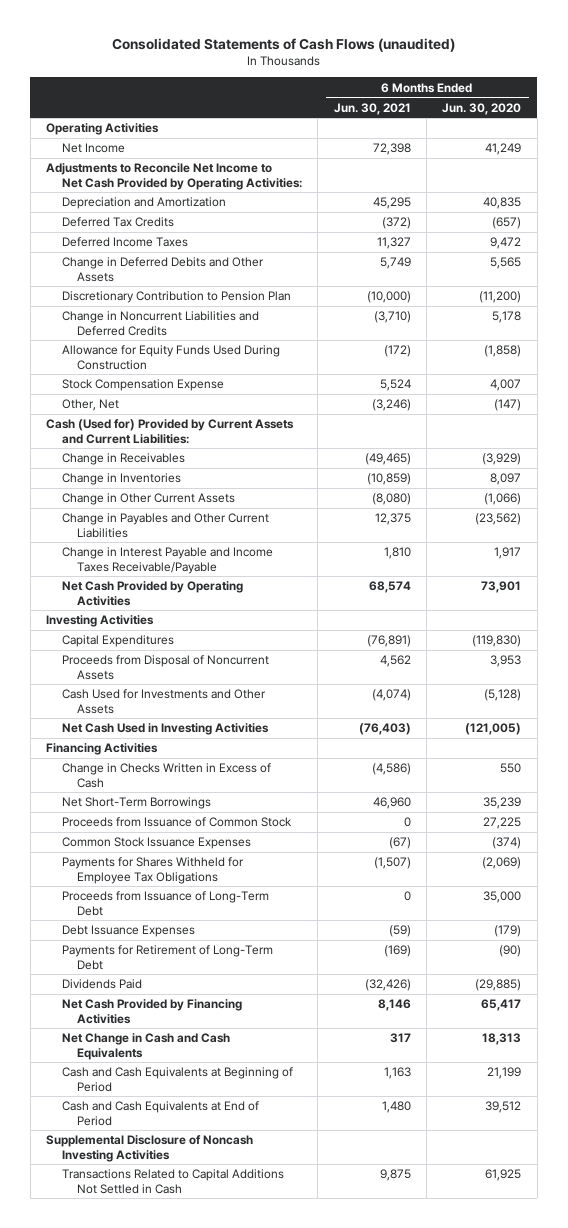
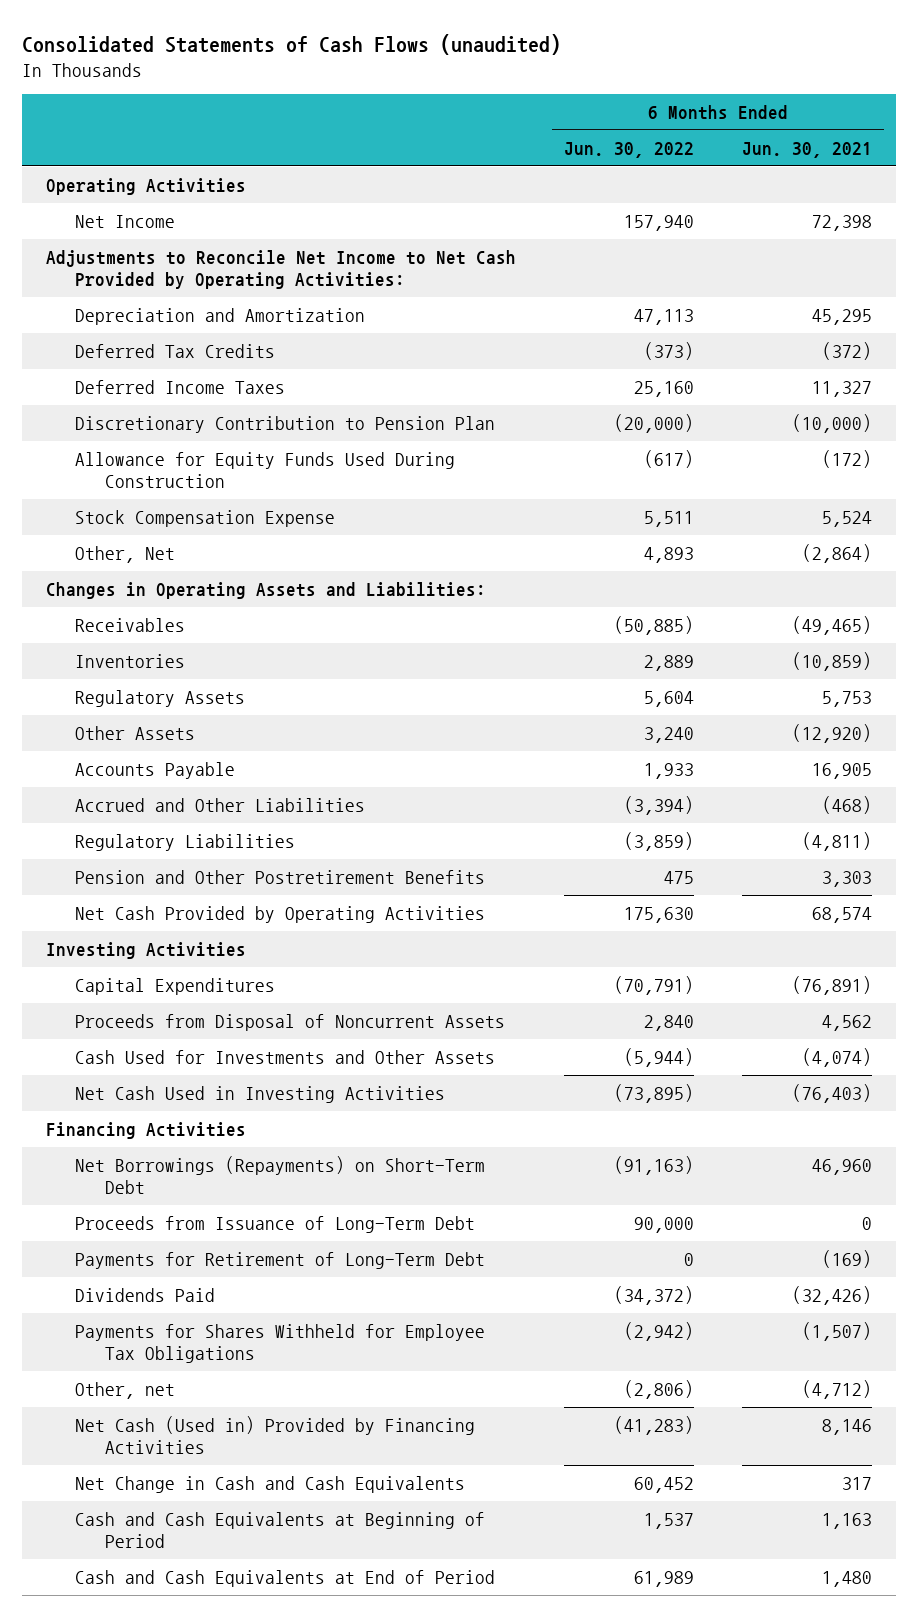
- | 6 Months Ended Jun. 30, 2021 | 6 Months Ended Jun. 30, 2020
+ | 6 Months Ended Jun. 30, 2022 | 6 Months Ended Jun. 30, 2021
- Change in Deferred Debits and Other Assets | 5,749 | 5,565
- Change in Noncurrent Liabilities and Deferred Credits | (3,710) | 5,178
- Other, Net | (3,246) | (147)
- Cash (Used for) Provided by Current Assets and Current Liabilities:
- Change in Receivables | (49,465) | (3,929)
- Change in Inventories | (10,859) | 8,097
- Change in Other Current Assets | (8,080) | (1,066)
- Change in Payables and Other Current Liabilities | 12,375 | (23,562)
- Change in Interest Payable and Income Taxes Receivable/Payable | 1,810 | 1,917
+ Other, Net | 4,893 | (2,864)
+ Changes in Operating Assets and Liabilities:
+ Receivables | (50,885) | (49,465)
+ Inventories | 2,889 | (10,859)
+ Regulatory Assets | 5,604 | 5,753
+ Other Assets | 3,240 | (12,920)
+ Accounts Payable | 1,933 | 16,905
+ Accrued and Other Liabilities | (3,394) | (468)
+ Regulatory Liabilities | (3,859) | (4,811)
+ Pension and Other Postretirement Benefits | 475 | 3,303
- Change in Checks Written in Excess of Cash | (4,586) | 550
- Net Short-Term Borrowings | 46,960 | 35,239
- Proceeds from Issuance of Common Stock | 0 | 27,225
- Common Stock Issuance Expenses | (67) | (374)
+ Net Borrowings (Repayments) on Short-Term Debt | (91,163) | 46,960
- Debt Issuance Expenses | (59) | (179)
- Net Cash Provided by Financing Activities | 8,146 | 65,417
moved down: Payments for Shares Withheld for Employee Tax Obligations | (2,942) | (1,507)
+ Other, net | (2,806) | (4,712)
+ Net Cash (Used in) Provided by Financing Activities | (41,283) | 8,146
- Supplemental Disclosure of Noncash Investing Activities
- Transactions Related to Capital Additions Not Settled in Cash | 9,875 | 61,925

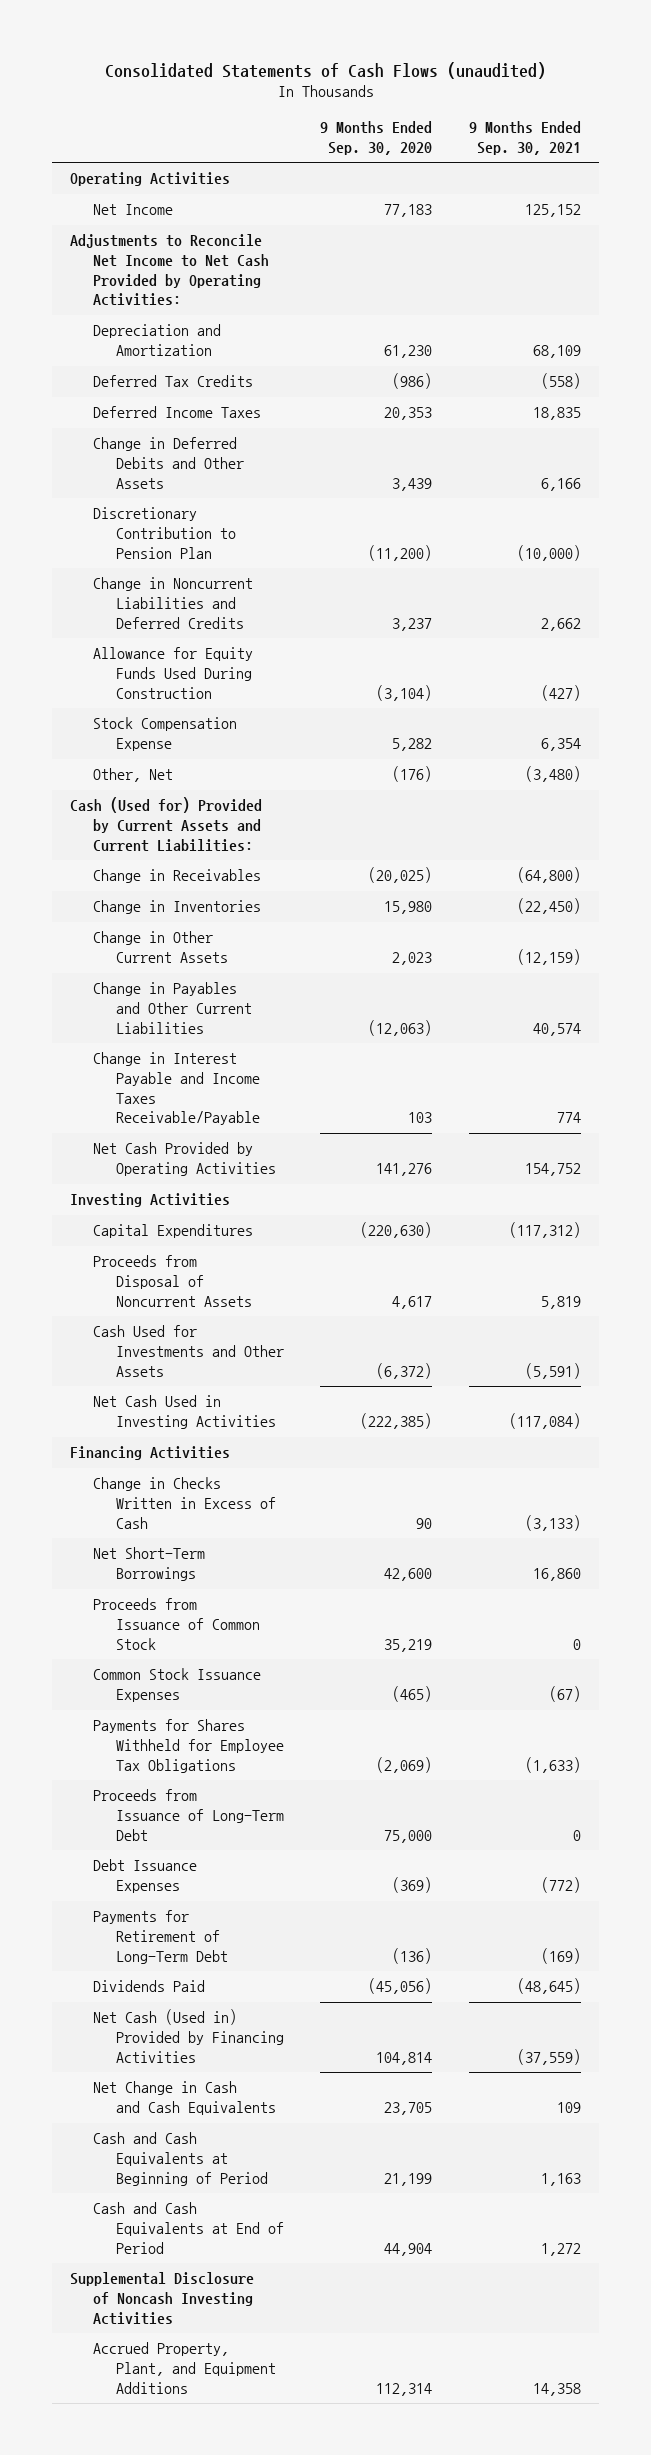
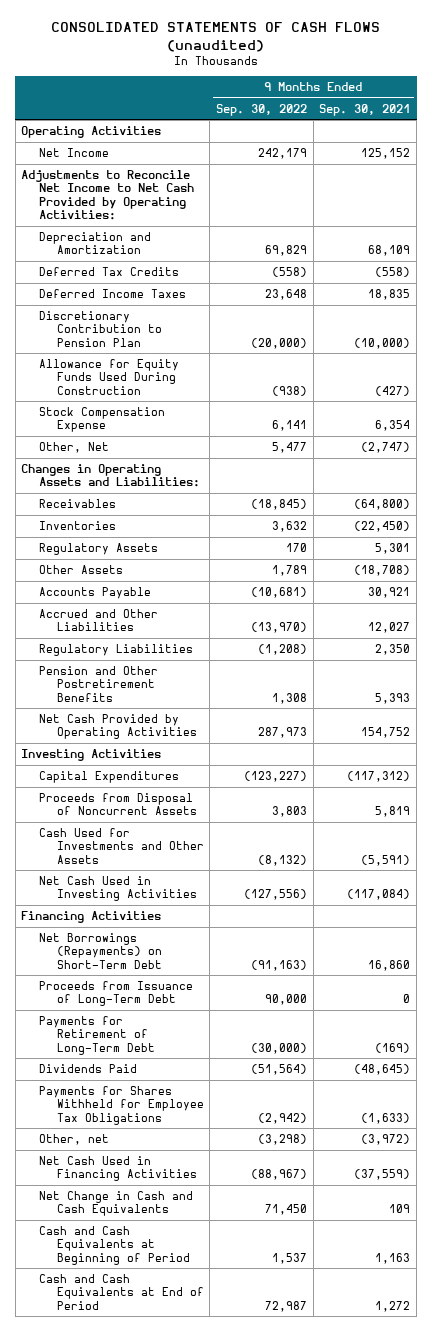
- Consolidated Statements of Cash Flows (unaudited)
+ CONSOLIDATED STATEMENTS OF CASH FLOWS (unaudited)
- | 9 Months Ended Sep. 30, 2020 | 9 Months Ended Sep. 30, 2021
+ | 9 Months Ended Sep. 30, 2022 | 9 Months Ended Sep. 30, 2021
- Change in Deferred Debits and Other Assets | 3,439 | 6,166
- Change in Noncurrent Liabilities and Deferred Credits | 3,237 | 2,662
- Other, Net | (176) | (3,480)
- Cash (Used for) Provided by Current Assets and Current Liabilities:
- Change in Receivables | (20,025) | (64,800)
- Change in Inventories | 15,980 | (22,450)
- Change in Other Current Assets | 2,023 | (12,159)
- Change in Payables and Other Current Liabilities | (12,063) | 40,574
- Change in Interest Payable and Income Taxes Receivable/Payable | 103 | 774
+ Other, Net | 5,477 | (2,747)
+ Changes in Operating Assets and Liabilities:
+ Receivables | (18,845) | (64,800)
+ Inventories | 3,632 | (22,450)
+ Regulatory Assets | 170 | 5,301
+ Other Assets | 1,789 | (18,708)
+ Accounts Payable | (10,681) | 30,921
+ Accrued and Other Liabilities | (13,970) | 12,027
+ Regulatory Liabilities | (1,208) | 2,350
+ Pension and Other Postretirement Benefits | 1,308 | 5,393
- Change in Checks Written in Excess of Cash | 90 | (3,133)
- Net Short-Term Borrowings | 42,600 | 16,860
- Proceeds from Issuance of Common Stock | 35,219 | 0
- Common Stock Issuance Expenses | (465) | (67)
+ Net Borrowings (Repayments) on Short-Term Debt | (91,163) | 16,860
- Debt Issuance Expenses | (369) | (772)
- Net Cash (Used in) Provided by Financing Activities | 104,814 | (37,559)
moved down: Payments for Shares Withheld for Employee Tax Obligations | (2,942) | (1,633)
+ Other, net | (3,298) | (3,972)
+ Net Cash Used in Financing Activities | (88,967) | (37,559)
- Supplemental Disclosure of Noncash Investing Activities
- Accrued Property, Plant, and Equipment Additions | 112,314 | 14,358

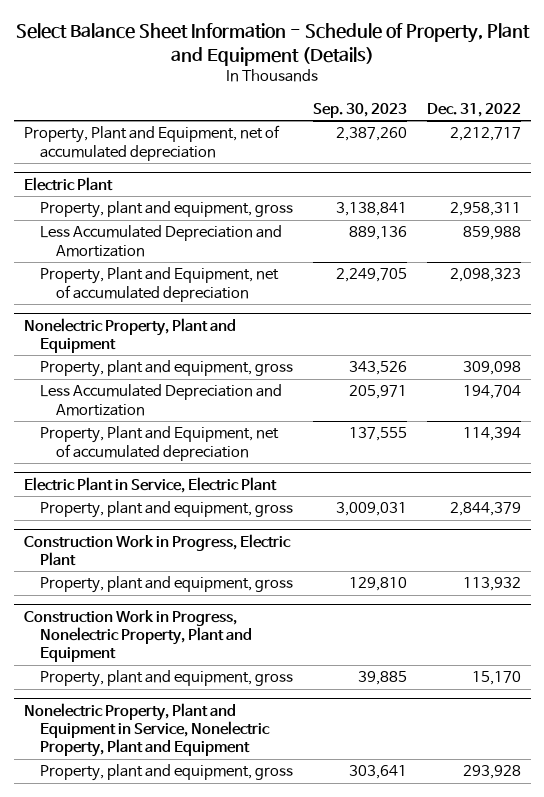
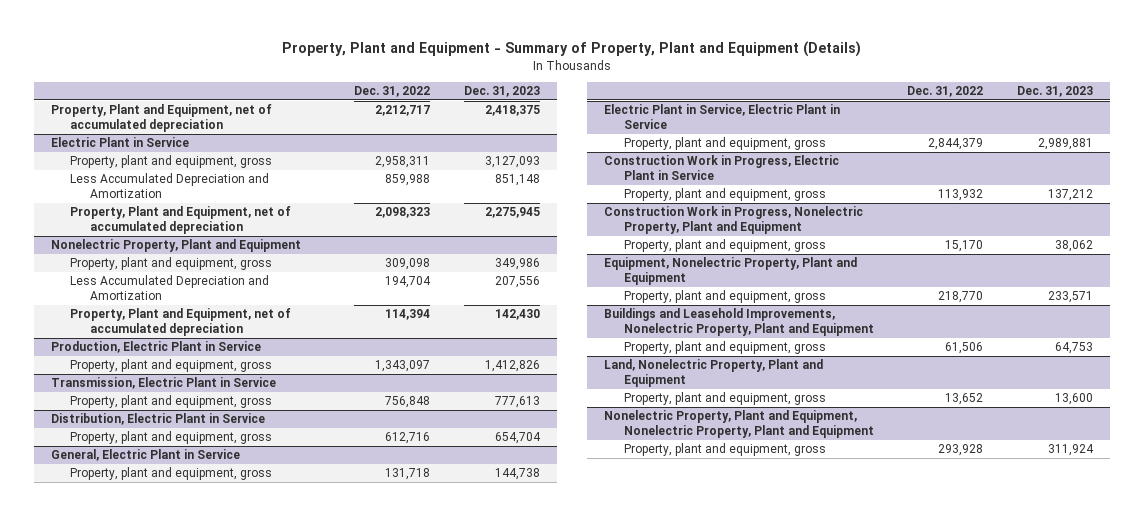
- Select Balance Sheet Information - Schedule of Property, Plant and Equipment (Details)
+ Property, Plant and Equipment - Summary of Property, Plant and Equipment (Details)
- | Sep. 30, 2023 | Dec. 31, 2022
+ | Dec. 31, 2022 | Dec. 31, 2023
- Electric Plant
+ Electric Plant in Service
- Electric Plant in Service, Electric Plant
+ Production, Electric Plant in Service
+ Property, plant and equipment, gross | 1,343,097 | 1,412,826
+ Transmission, Electric Plant in Service
+ Property, plant and equipment, gross | 756,848 | 777,613
+ Distribution, Electric Plant in Service
+ Property, plant and equipment, gross | 612,716 | 654,704
+ General, Electric Plant in Service
+ Property, plant and equipment, gross | 131,718 | 144,738
+ Electric Plant in Service, Electric Plant in Service
- Construction Work in Progress, Electric Plant
+ Construction Work in Progress, Electric Plant in Service
- Nonelectric Property, Plant and Equipment in Service, Nonelectric Property, Plant and Equipment
+ Equipment, Nonelectric Property, Plant and Equipment
+ Property, plant and equipment, gross | 218,770 | 233,571
+ Buildings and Leasehold Improvements, Nonelectric Property, Plant and Equipment
+ Property, plant and equipment, gross | 61,506 | 64,753
+ Land, Nonelectric Property, Plant and Equipment
+ Property, plant and equipment, gross | 13,652 | 13,600
+ Nonelectric Property, Plant and Equipment, Nonelectric Property, Plant and Equipment

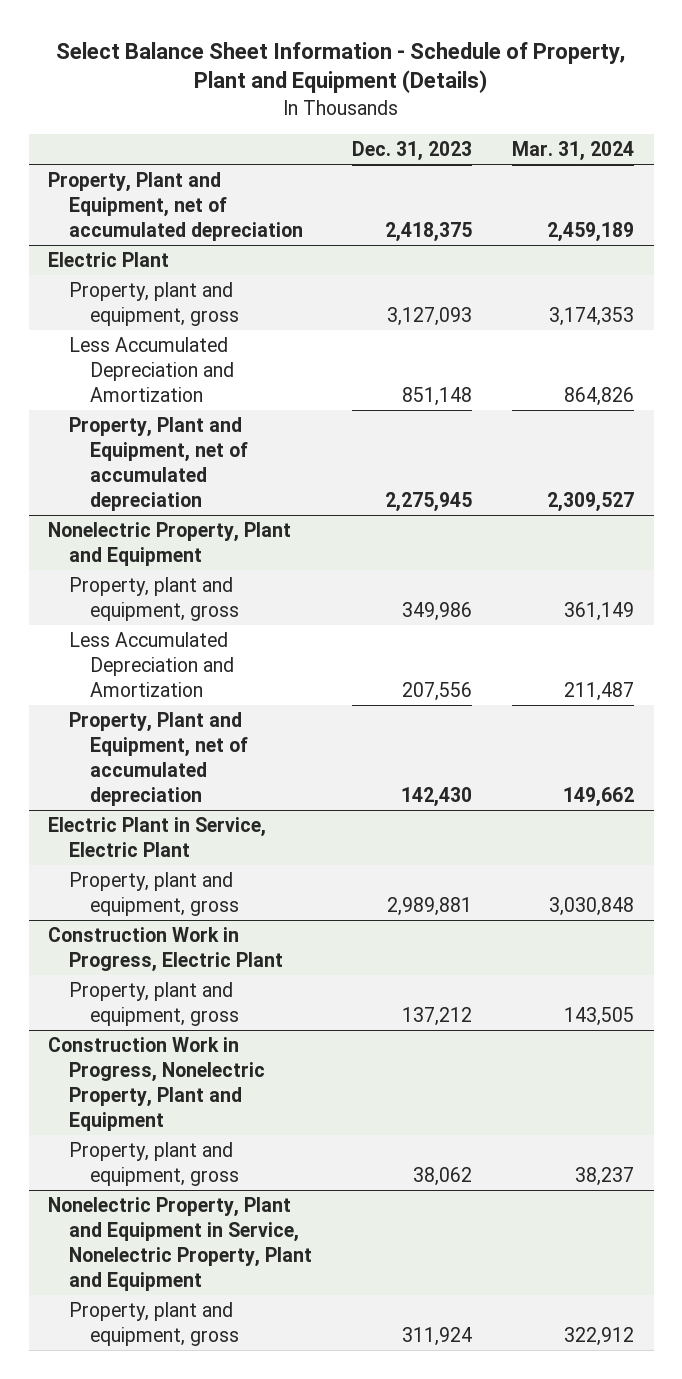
- Property, Plant and Equipment - Summary of Property, Plant and Equipment (Details)
+ Select Balance Sheet Information - Schedule of Property, Plant and Equipment (Details)
- | Dec. 31, 2022 | Dec. 31, 2023
+ | Dec. 31, 2023 | Mar. 31, 2024
- Electric Plant in Service
+ Electric Plant
- Production, Electric Plant in Service
- Property, plant and equipment, gross | 1,343,097 | 1,412,826
- Transmission, Electric Plant in Service
- Property, plant and equipment, gross | 756,848 | 777,613
- Distribution, Electric Plant in Service
- Property, plant and equipment, gross | 612,716 | 654,704
- General, Electric Plant in Service
- Property, plant and equipment, gross | 131,718 | 144,738
- Electric Plant in Service, Electric Plant in Service
+ Electric Plant in Service, Electric Plant
- Construction Work in Progress, Electric Plant in Service
+ Construction Work in Progress, Electric Plant
- Equipment, Nonelectric Property, Plant and Equipment
- Property, plant and equipment, gross | 218,770 | 233,571
- Buildings and Leasehold Improvements, Nonelectric Property, Plant and Equipment
- Property, plant and equipment, gross | 61,506 | 64,753
- Land, Nonelectric Property, Plant and Equipment
- Property, plant and equipment, gross | 13,652 | 13,600
- Nonelectric Property, Plant and Equipment, Nonelectric Property, Plant and Equipment
+ Nonelectric Property, Plant and Equipment in Service, Nonelectric Property, Plant and Equipment

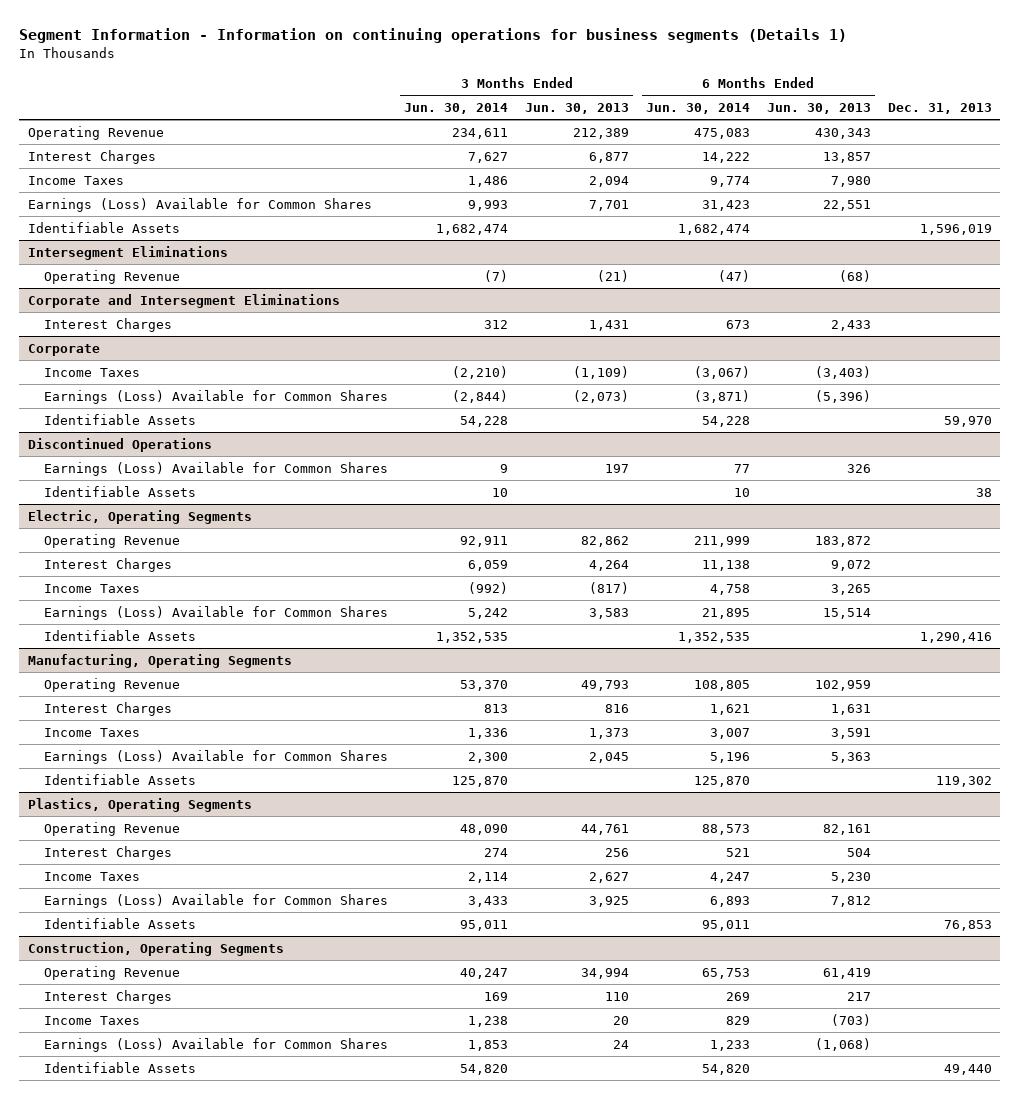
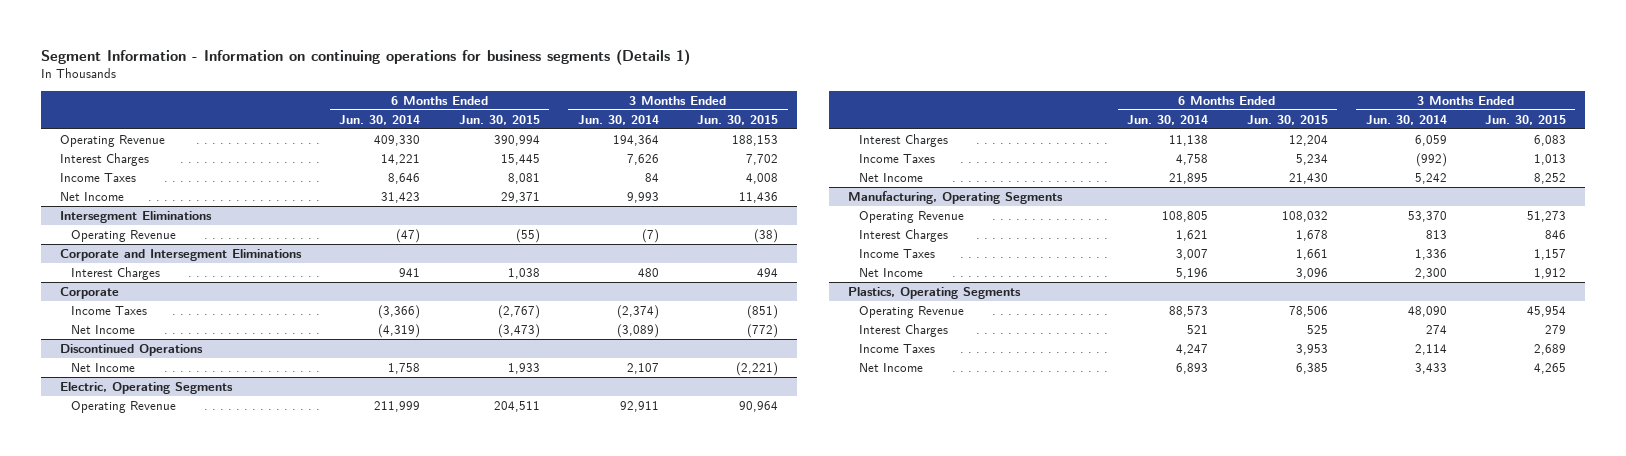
- | 3 Months Ended Jun. 30, 2014 | 3 Months Ended Jun. 30, 2013 | 6 Months Ended Jun. 30, 2014 | 6 Months Ended Jun. 30, 2013 | Dec. 31, 2013
+ | 6 Months Ended Jun. 30, 2014 | 6 Months Ended Jun. 30, 2015 | 3 Months Ended Jun. 30, 2014 | 3 Months Ended Jun. 30, 2015
- Operating Revenue | 234,611 | 212,389 | 475,083 | 430,343 |
- Interest Charges | 7,627 | 6,877 | 14,222 | 13,857 |
- Income Taxes | 1,486 | 2,094 | 9,774 | 7,980 |
- Earnings (Loss) Available for Common Shares | 9,993 | 7,701 | 31,423 | 22,551 |
- Identifiable Assets | 1,682,474 | | 1,682,474 | | 1,596,019
+ Operating Revenue | 409,330 | 390,994 | 194,364 | 188,153
+ Interest Charges | 14,221 | 15,445 | 7,626 | 7,702
+ Income Taxes | 8,646 | 8,081 | 84 | 4,008
+ Net Income | 31,423 | 29,371 | 9,993 | 11,436
@ Corporate and Intersegment Eliminations
- Interest Charges | 312 | 1,431 | 673 | 2,433 |
+ Interest Charges | 941 | 1,038 | 480 | 494
@ Corporate
- Income Taxes | (2,210) | (1,109) | (3,067) | (3,403) |
- Earnings (Loss) Available for Common Shares | (2,844) | (2,073) | (3,871) | (5,396) |
- Identifiable Assets | 54,228 | | 54,228 | | 59,970
+ Income Taxes | (3,366) | (2,767) | (2,374) | (851)
+ Net Income | (4,319) | (3,473) | (3,089) | (772)
@ Discontinued Operations
- Earnings (Loss) Available for Common Shares | 9 | 197 | 77 | 326 |
- Identifiable Assets | 10 | | 10 | | 38
+ Net Income | 1,758 | 1,933 | 2,107 | (2,221)
@ Electric, Operating Segments
- Earnings (Loss) Available for Common Shares | 5,242 | 3,583 | 21,895 | 15,514 |
- Identifiable Assets | 1,352,535 | | 1,352,535 | | 1,290,416
+ Net Income | 21,895 | 21,430 | 5,242 | 8,252
@ Manufacturing, Operating Segments
- Earnings (Loss) Available for Common Shares | 2,300 | 2,045 | 5,196 | 5,363 |
- Identifiable Assets | 125,870 | | 125,870 | | 119,302
+ Net Income | 5,196 | 3,096 | 2,300 | 1,912
@ Plastics, Operating Segments
- Earnings (Loss) Available for Common Shares | 3,433 | 3,925 | 6,893 | 7,812 |
- Identifiable Assets | 95,011 | | 95,011 | | 76,853
- Construction, Operating Segments
- Operating Revenue | 40,247 | 34,994 | 65,753 | 61,419 |
- Interest Charges | 169 | 110 | 269 | 217 |
- Income Taxes | 1,238 | 20 | 829 | (703) |
- Earnings (Loss) Available for Common Shares | 1,853 | 24 | 1,233 | (1,068) |
- Identifiable Assets | 54,820 | | 54,820 | | 49,440
@ Plastics, Operating Segments
+ Net Income | 6,893 | 6,385 | 3,433 | 4,265

